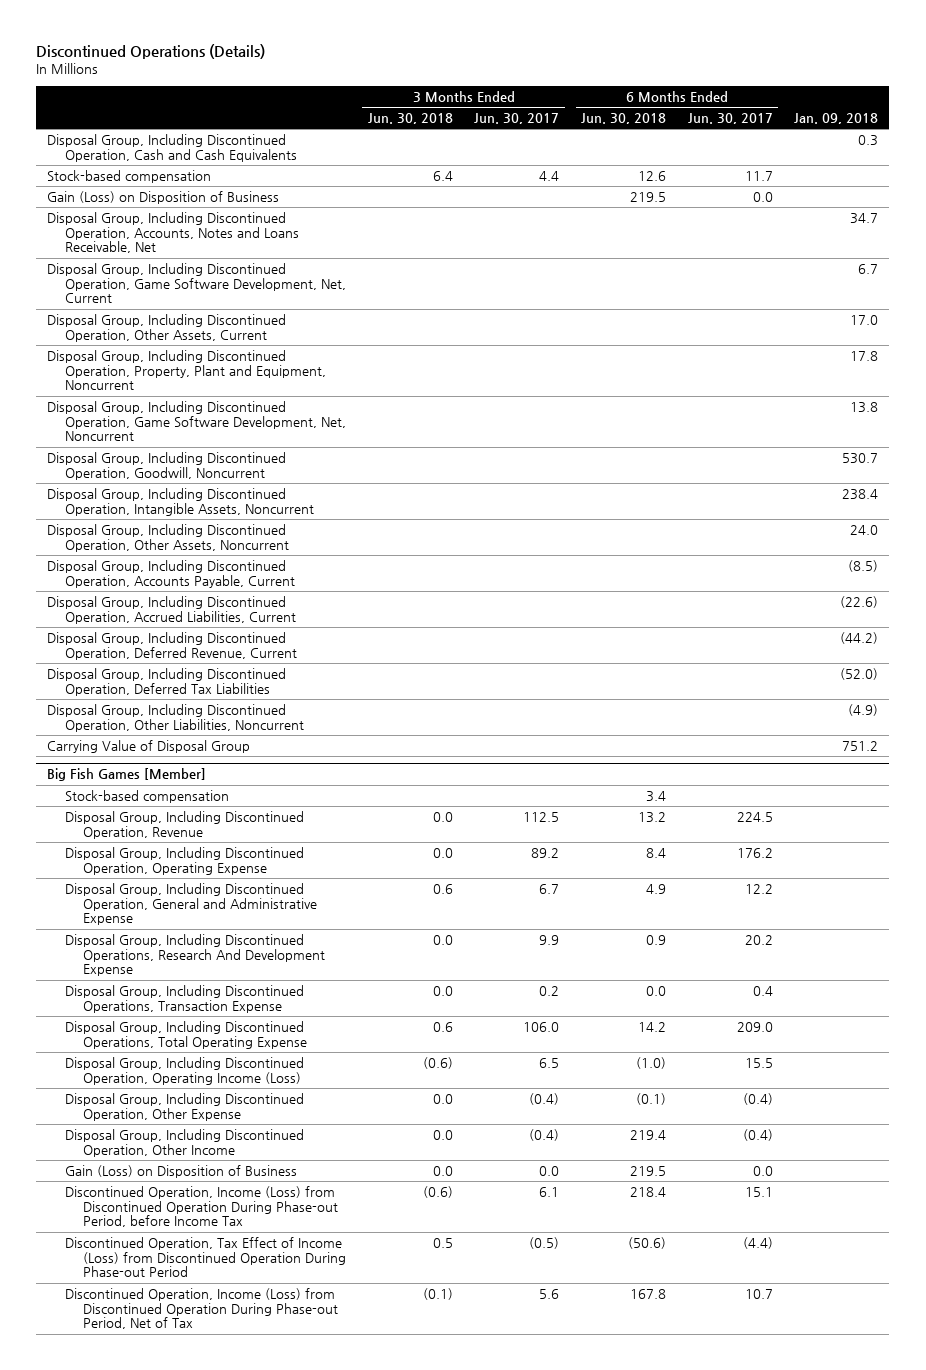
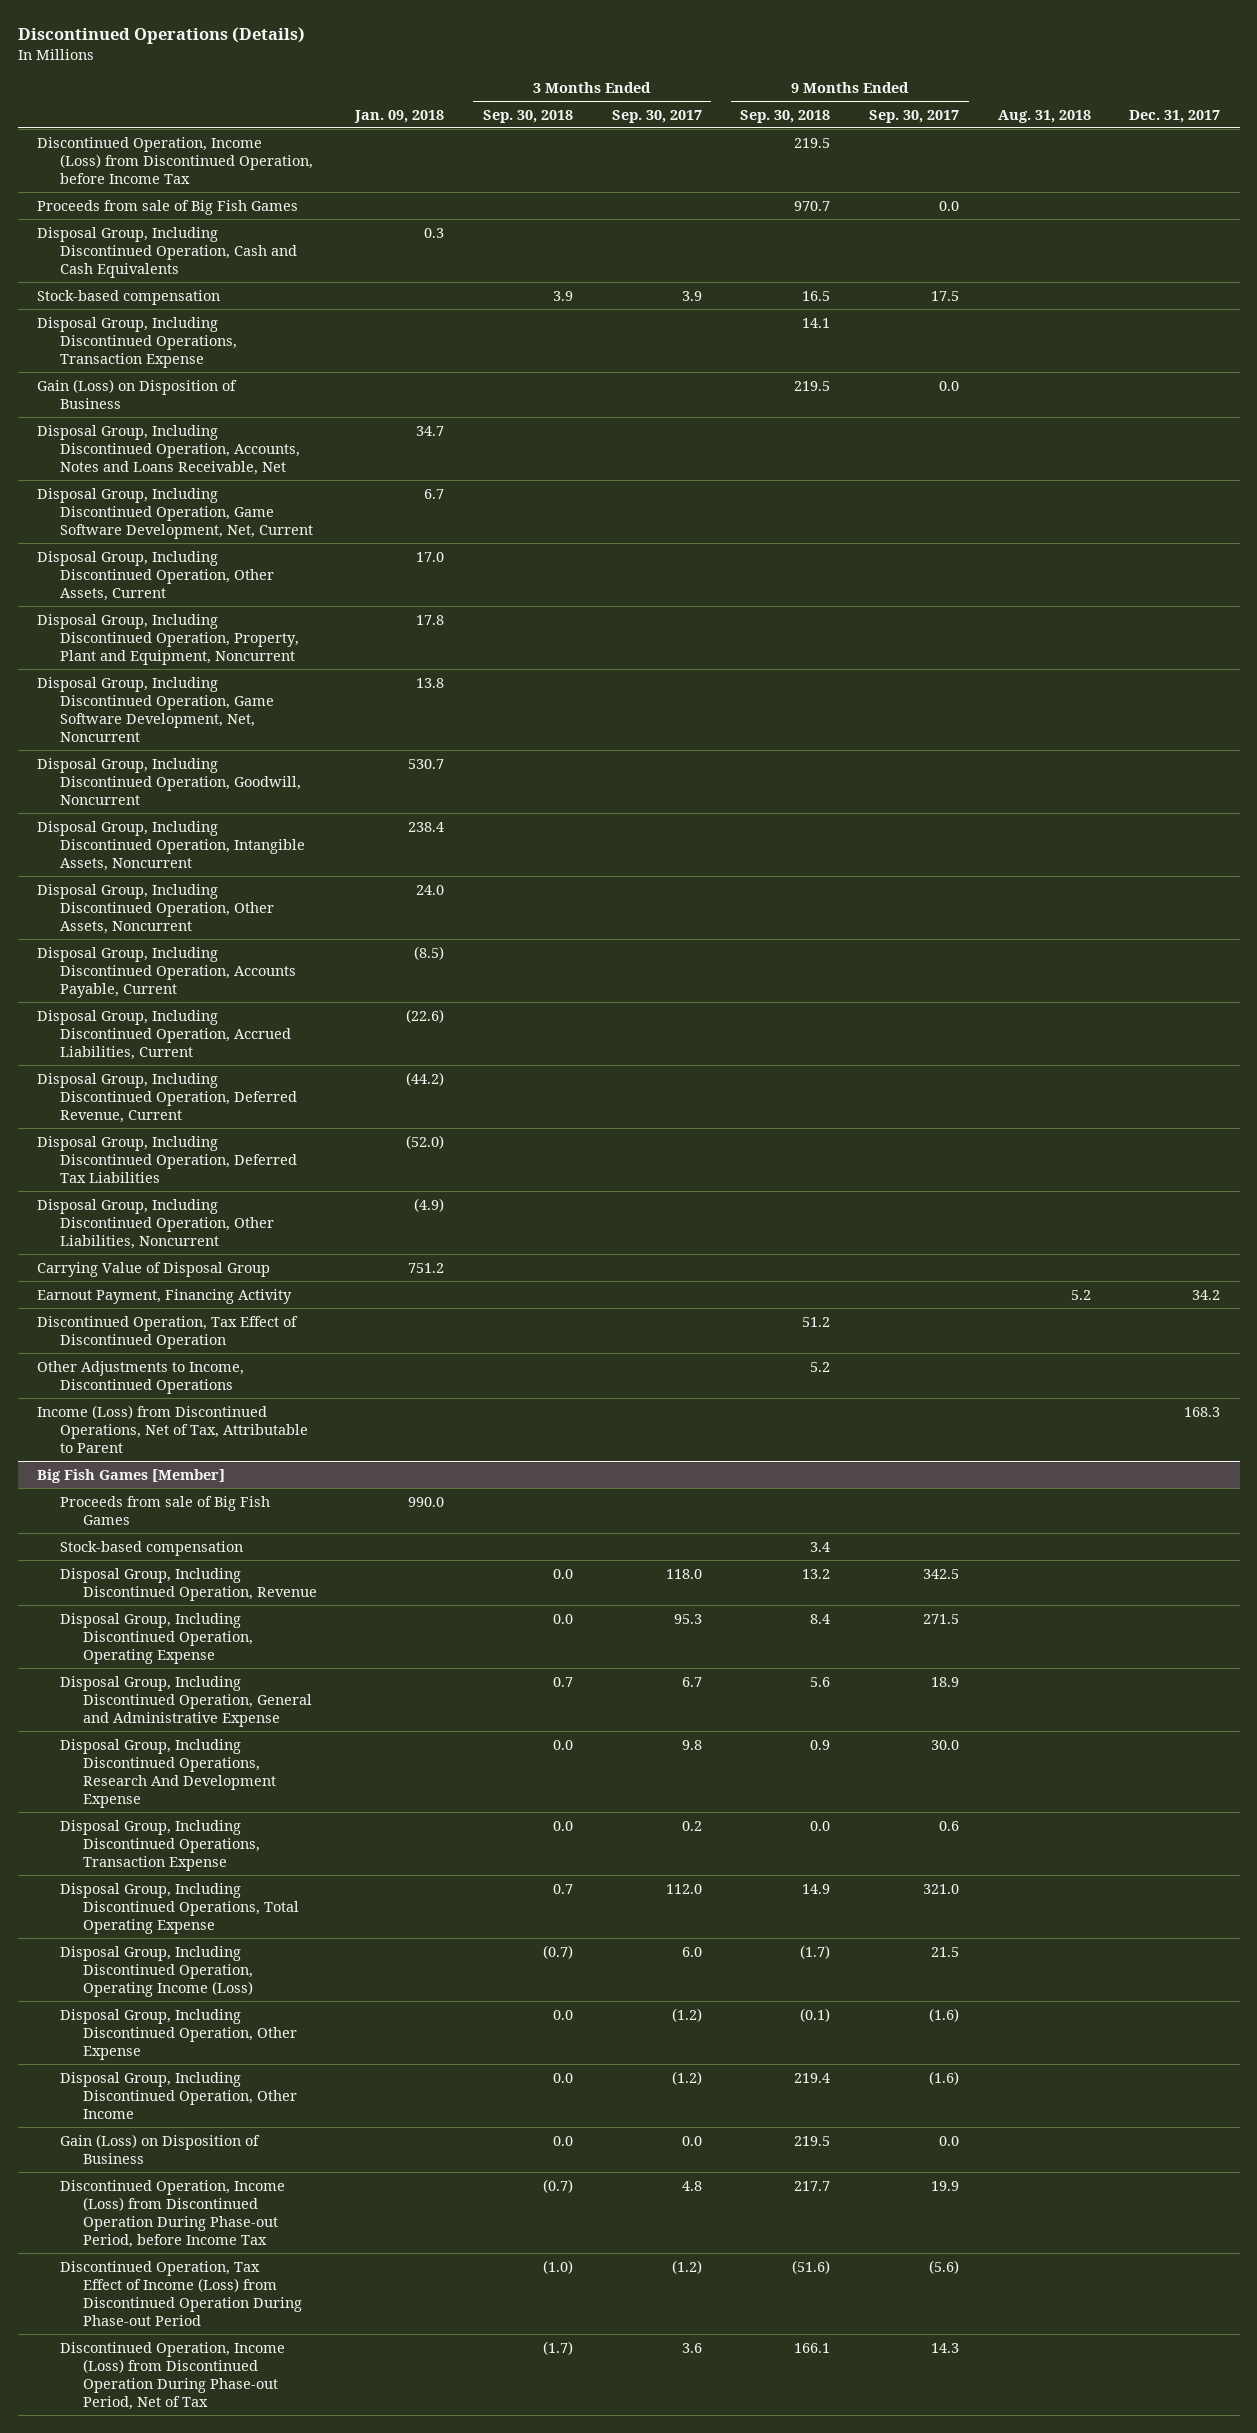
- | 3 Months Ended Jun. 30, 2018 | 3 Months Ended Jun. 30, 2017 | 6 Months Ended Jun. 30, 2018 | 6 Months Ended Jun. 30, 2017 | Jan. 09, 2018
+ | Jan. 09, 2018 | 3 Months Ended Sep. 30, 2018 | 3 Months Ended Sep. 30, 2017 | 9 Months Ended Sep. 30, 2018 | 9 Months Ended Sep. 30, 2017 | Aug. 31, 2018 | Dec. 31, 2017
+ Discontinued Operation, Income (Loss) from Discontinued Operation, before Income Tax | | | | 219.5 | | |
+ Proceeds from sale of Big Fish Games | | | | 970.7 | 0.0 | |
+ Disposal Group, Including Discontinued Operations, Transaction Expense | | | | 14.1 | | |
+ Earnout Payment, Financing Activity | | | | | | 5.2 | 34.2
+ Discontinued Operation, Tax Effect of Discontinued Operation | | | | 51.2 | | |
+ Other Adjustments to Income, Discontinued Operations | | | | 5.2 | | |
+ Income (Loss) from Discontinued Operations, Net of Tax, Attributable to Parent | | | | | | | 168.3
@ Big Fish Games [Member]
+ Proceeds from sale of Big Fish Games | 990.0 | | | | | |

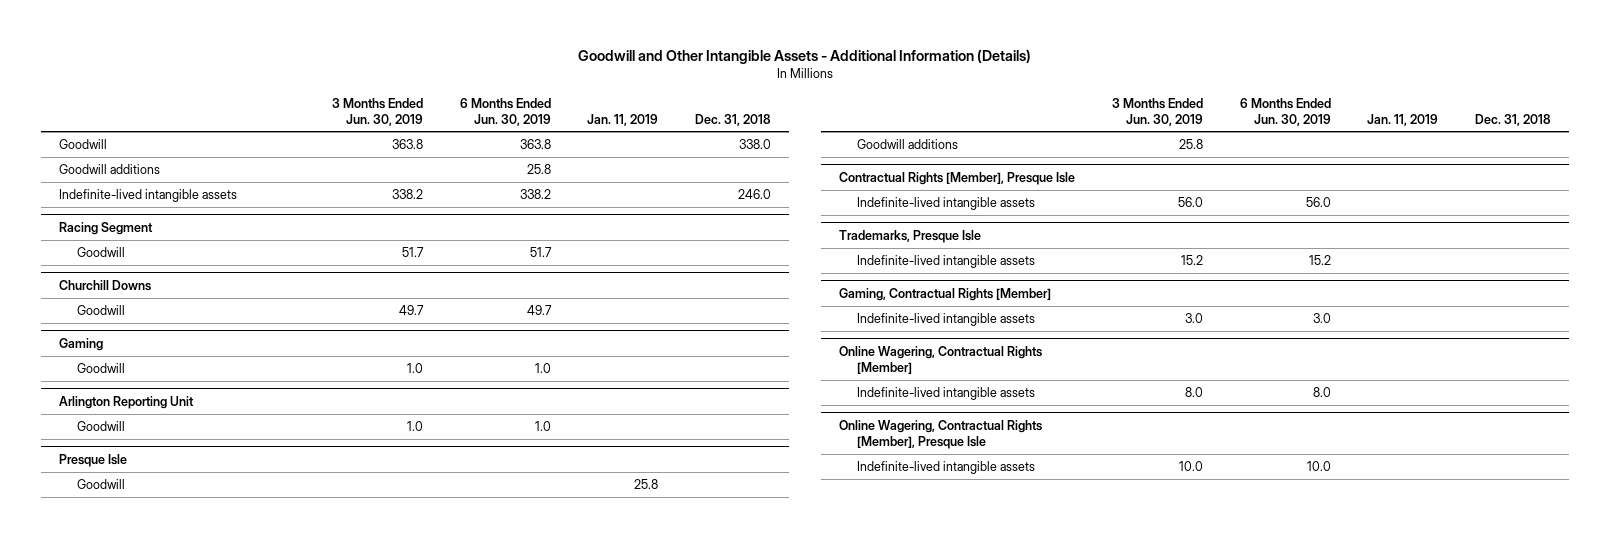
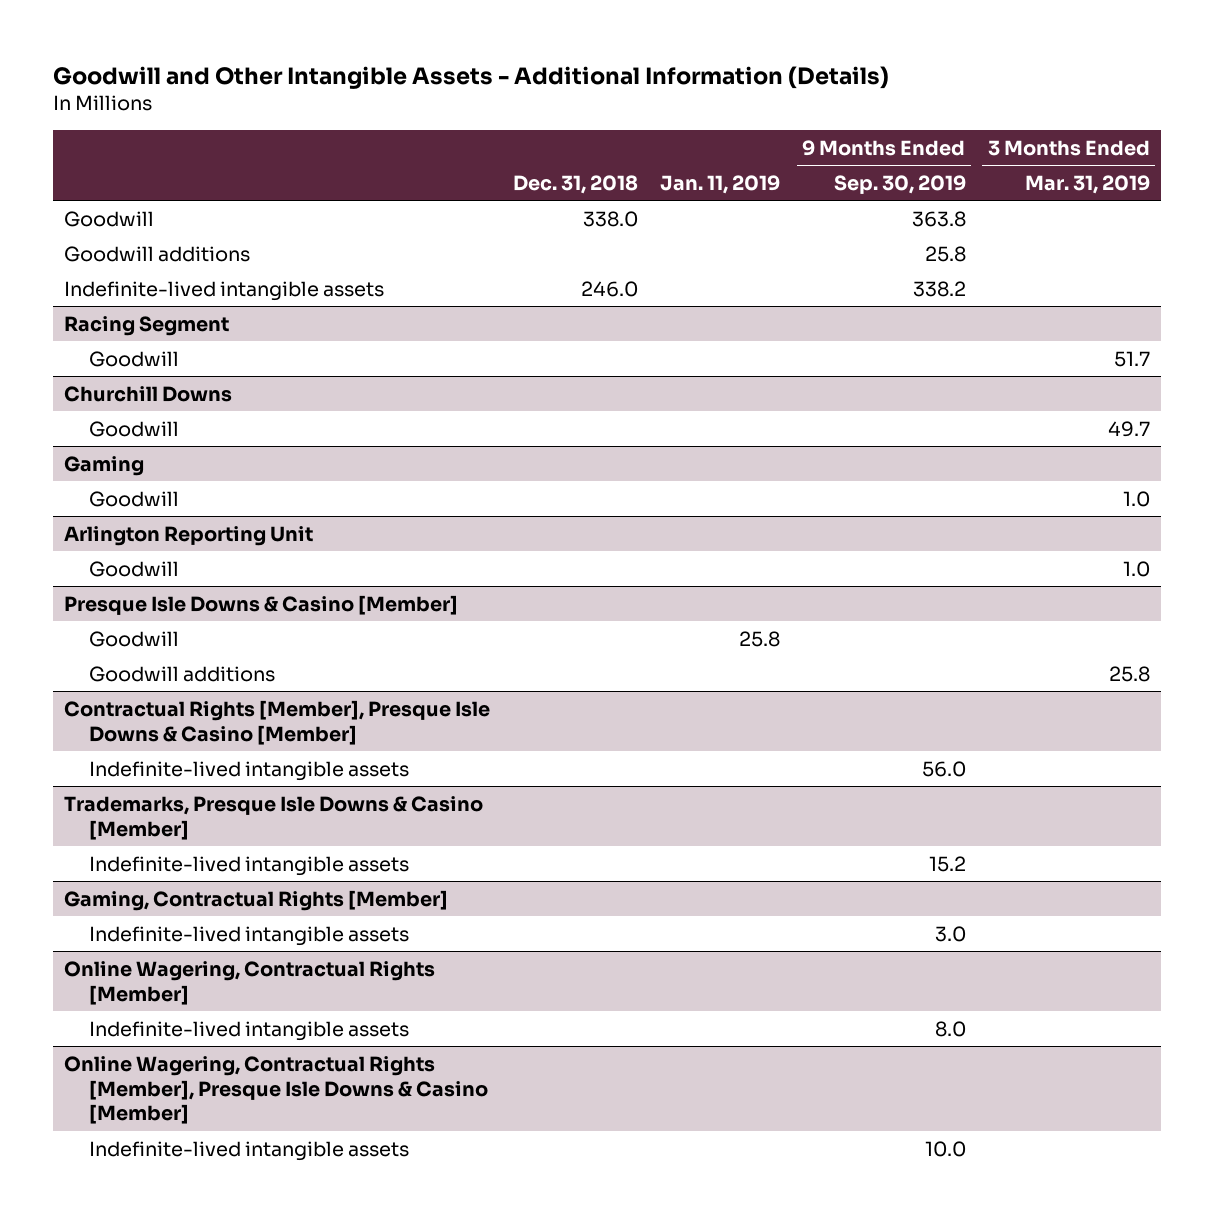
- | 3 Months Ended Jun. 30, 2019 | 6 Months Ended Jun. 30, 2019 | Jan. 11, 2019 | Dec. 31, 2018
+ | Dec. 31, 2018 | Jan. 11, 2019 | 9 Months Ended Sep. 30, 2019 | 3 Months Ended Mar. 31, 2019
- Presque Isle
+ Presque Isle Downs & Casino [Member]
- Contractual Rights [Member], Presque Isle
+ Contractual Rights [Member], Presque Isle Downs & Casino [Member]
- Trademarks, Presque Isle
+ Trademarks, Presque Isle Downs & Casino [Member]
- Online Wagering, Contractual Rights [Member], Presque Isle
+ Online Wagering, Contractual Rights [Member], Presque Isle Downs & Casino [Member]

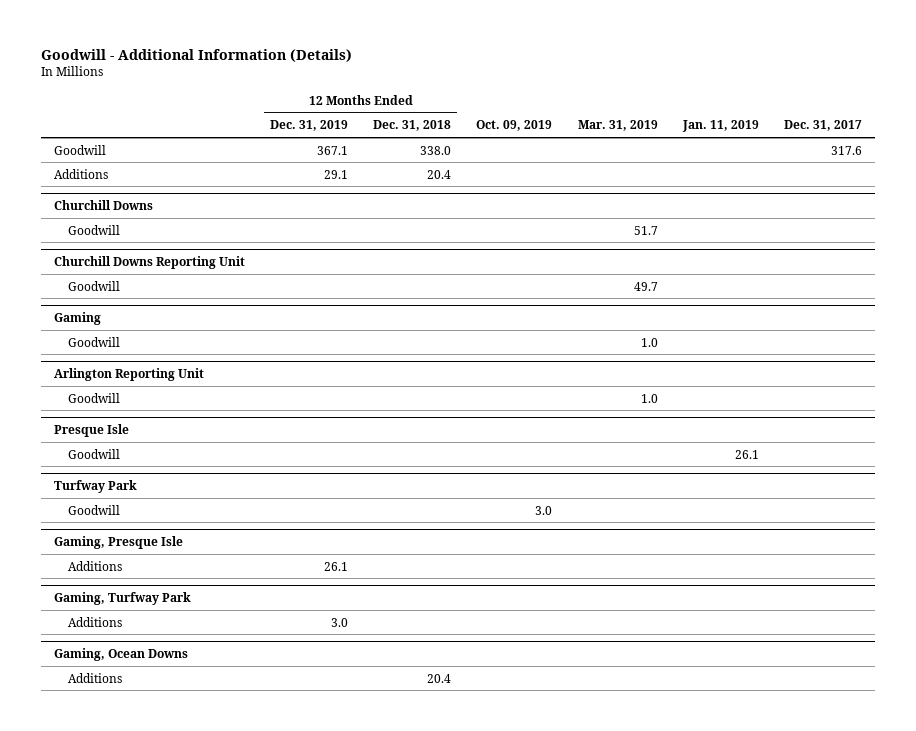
- Goodwill and Other Intangible Assets - Additional Information (Details)
+ Goodwill - Additional Information (Details)
- | Dec. 31, 2018 | Jan. 11, 2019 | 9 Months Ended Sep. 30, 2019 | 3 Months Ended Mar. 31, 2019
+ | 12 Months Ended Dec. 31, 2019 | 12 Months Ended Dec. 31, 2018 | Oct. 09, 2019 | Mar. 31, 2019 | Jan. 11, 2019 | Dec. 31, 2017
- Goodwill additions | | | 25.8 |
- Indefinite-lived intangible assets | 246.0 | | 338.2 |
- Racing Segment
- Goodwill | | | | 51.7
+ Additions | 29.1 | 20.4 | | | |
+ Churchill Downs Reporting Unit
+ Goodwill | | | | 49.7 | |
- Presque Isle Downs & Casino [Member]
- Goodwill | | 25.8 | |
- Goodwill additions | | | | 25.8
- Contractual Rights [Member], Presque Isle Downs & Casino [Member]
- Indefinite-lived intangible assets | | | 56.0 |
- Trademarks, Presque Isle Downs & Casino [Member]
- Indefinite-lived intangible assets | | | 15.2 |
- Gaming, Contractual Rights [Member]
- Indefinite-lived intangible assets | | | 3.0 |
- Online Wagering, Contractual Rights [Member]
- Indefinite-lived intangible assets | | | 8.0 |
- Online Wagering, Contractual Rights [Member], Presque Isle Downs & Casino [Member]
- Indefinite-lived intangible assets | | | 10.0 |
+ Presque Isle
+ Goodwill | | | | | 26.1 |
+ Turfway Park
+ Goodwill | | | 3.0 | | |
+ Gaming, Presque Isle
+ Additions | 26.1 | | | | |
+ Gaming, Turfway Park
+ Additions | 3.0 | | | | |
+ Gaming, Ocean Downs
+ Additions | | 20.4 | | | |

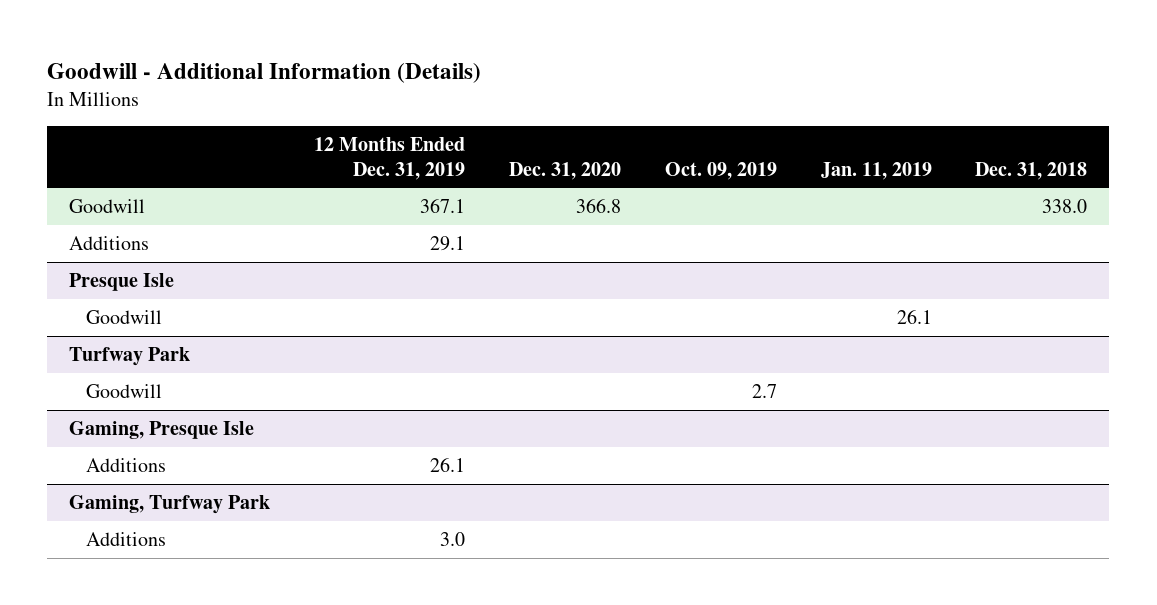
- | 12 Months Ended Dec. 31, 2019 | 12 Months Ended Dec. 31, 2018 | Oct. 09, 2019 | Mar. 31, 2019 | Jan. 11, 2019 | Dec. 31, 2017
+ | 12 Months Ended Dec. 31, 2019 | Dec. 31, 2020 | Oct. 09, 2019 | Jan. 11, 2019 | Dec. 31, 2018
- Churchill Downs
- Goodwill | | | | 51.7 | |
- Churchill Downs Reporting Unit
- Goodwill | | | | 49.7 | |
- Gaming
- Goodwill | | | | 1.0 | |
- Arlington Reporting Unit
- Goodwill | | | | 1.0 | |
@ Turfway Park
- Goodwill | | | 3.0 | | |
+ Goodwill | | | 2.7 | |
- Gaming, Ocean Downs
- Additions | | 20.4 | | | |

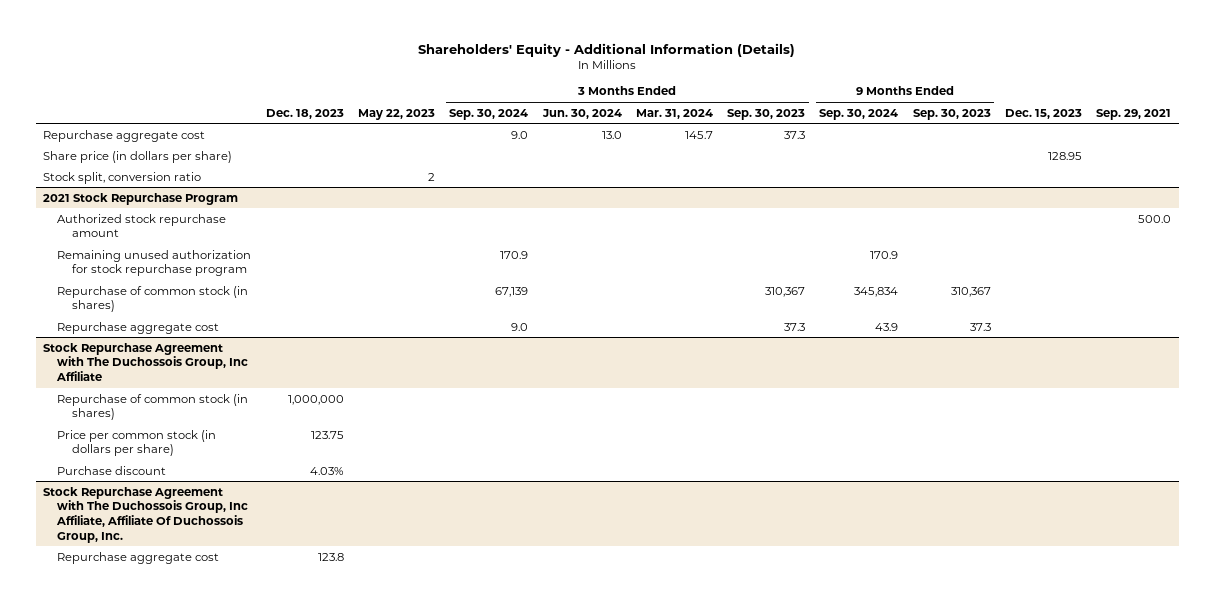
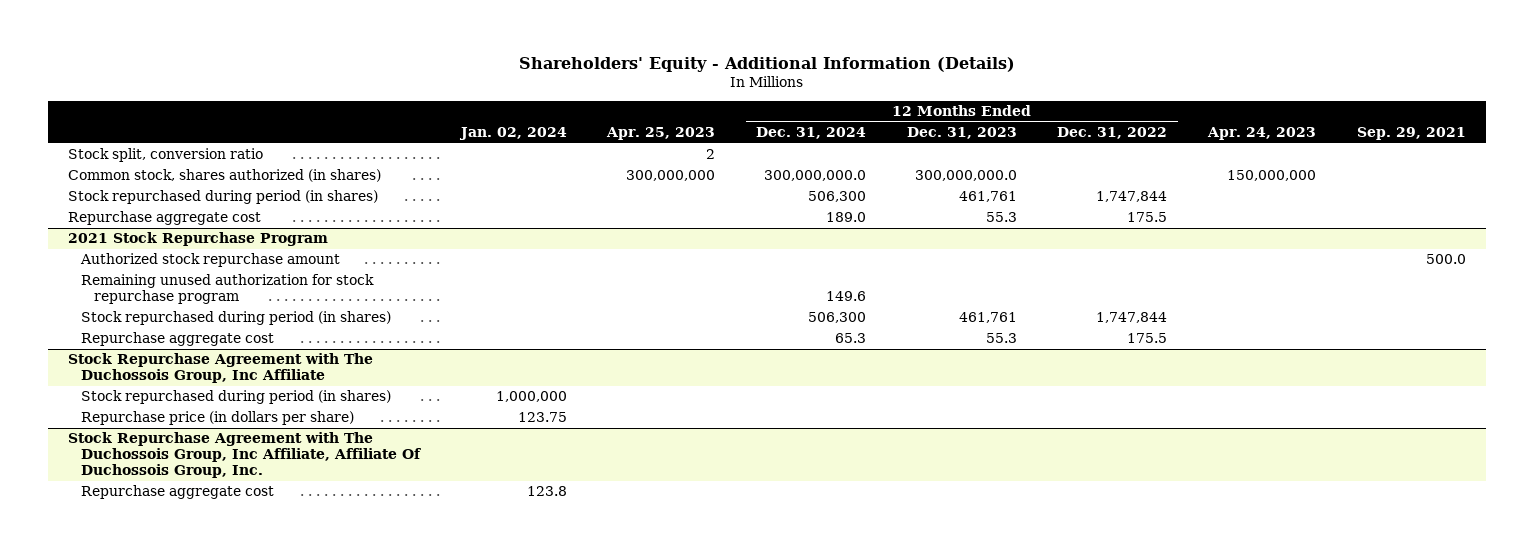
- | Dec. 18, 2023 | May 22, 2023 | 3 Months Ended Sep. 30, 2024 | 3 Months Ended Jun. 30, 2024 | 3 Months Ended Mar. 31, 2024 | 3 Months Ended Sep. 30, 2023 | 9 Months Ended Sep. 30, 2024 | 9 Months Ended Sep. 30, 2023 | Dec. 15, 2023 | Sep. 29, 2021
+ | Jan. 02, 2024 | Apr. 25, 2023 | 12 Months Ended Dec. 31, 2024 | 12 Months Ended Dec. 31, 2023 | 12 Months Ended Dec. 31, 2022 | Apr. 24, 2023 | Sep. 29, 2021
- Share price (in dollars per share) | | | | | | | | | 128.95 |
+ Common stock, shares authorized (in shares) | | 300,000,000 | 300,000,000.0 | 300,000,000.0 | | 150,000,000 |
+ Stock repurchased during period (in shares) | | | 506,300 | 461,761 | 1,747,844 | |
moved down: Repurchase aggregate cost | | | 189.0 | 55.3 | 175.5 | |
@ 2021 Stock Repurchase Program
- Repurchase of common stock (in shares) | | | 67,139 | | | 310,367 | 345,834 | 310,367 | |
+ Stock repurchased during period (in shares) | | | 506,300 | 461,761 | 1,747,844 | |
@ Stock Repurchase Agreement with The Duchossois Group, Inc Affiliate
- Repurchase of common stock (in shares) | 1,000,000 | | | | | | | | |
- Price per common stock (in dollars per share) | 123.75 | | | | | | | | |
- Purchase discount | 4.03% | | | | | | | | |
+ Stock repurchased during period (in shares) | 1,000,000 | | | | | |
+ Repurchase price (in dollars per share) | 123.75 | | | | | |

